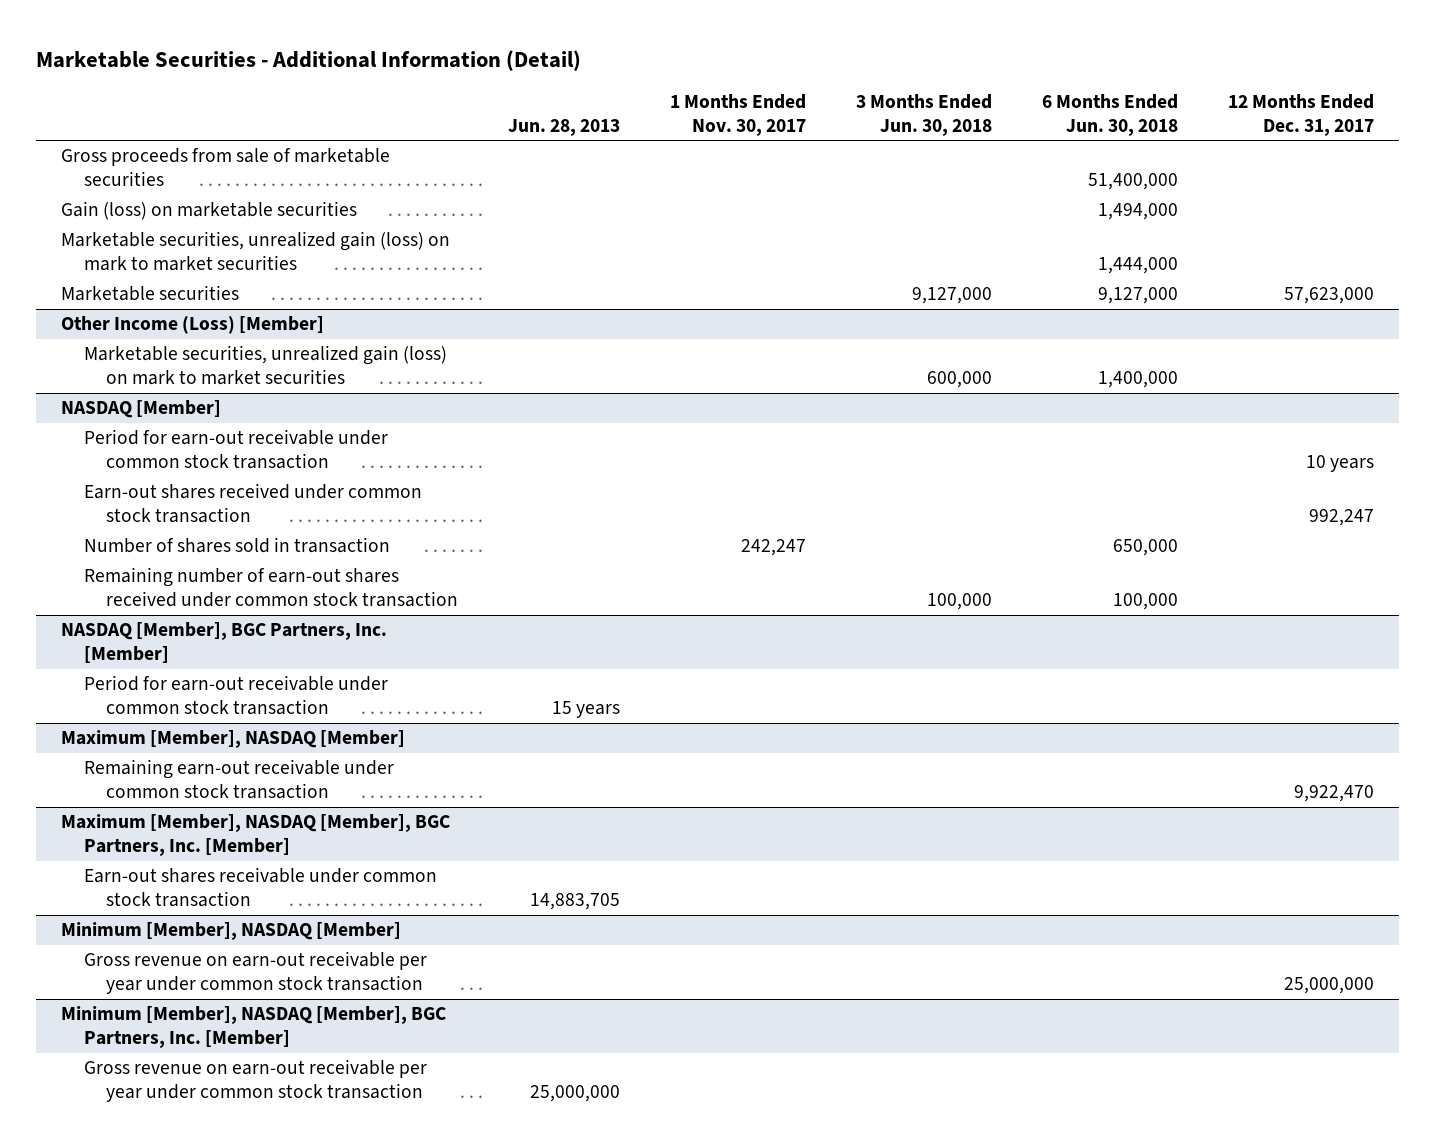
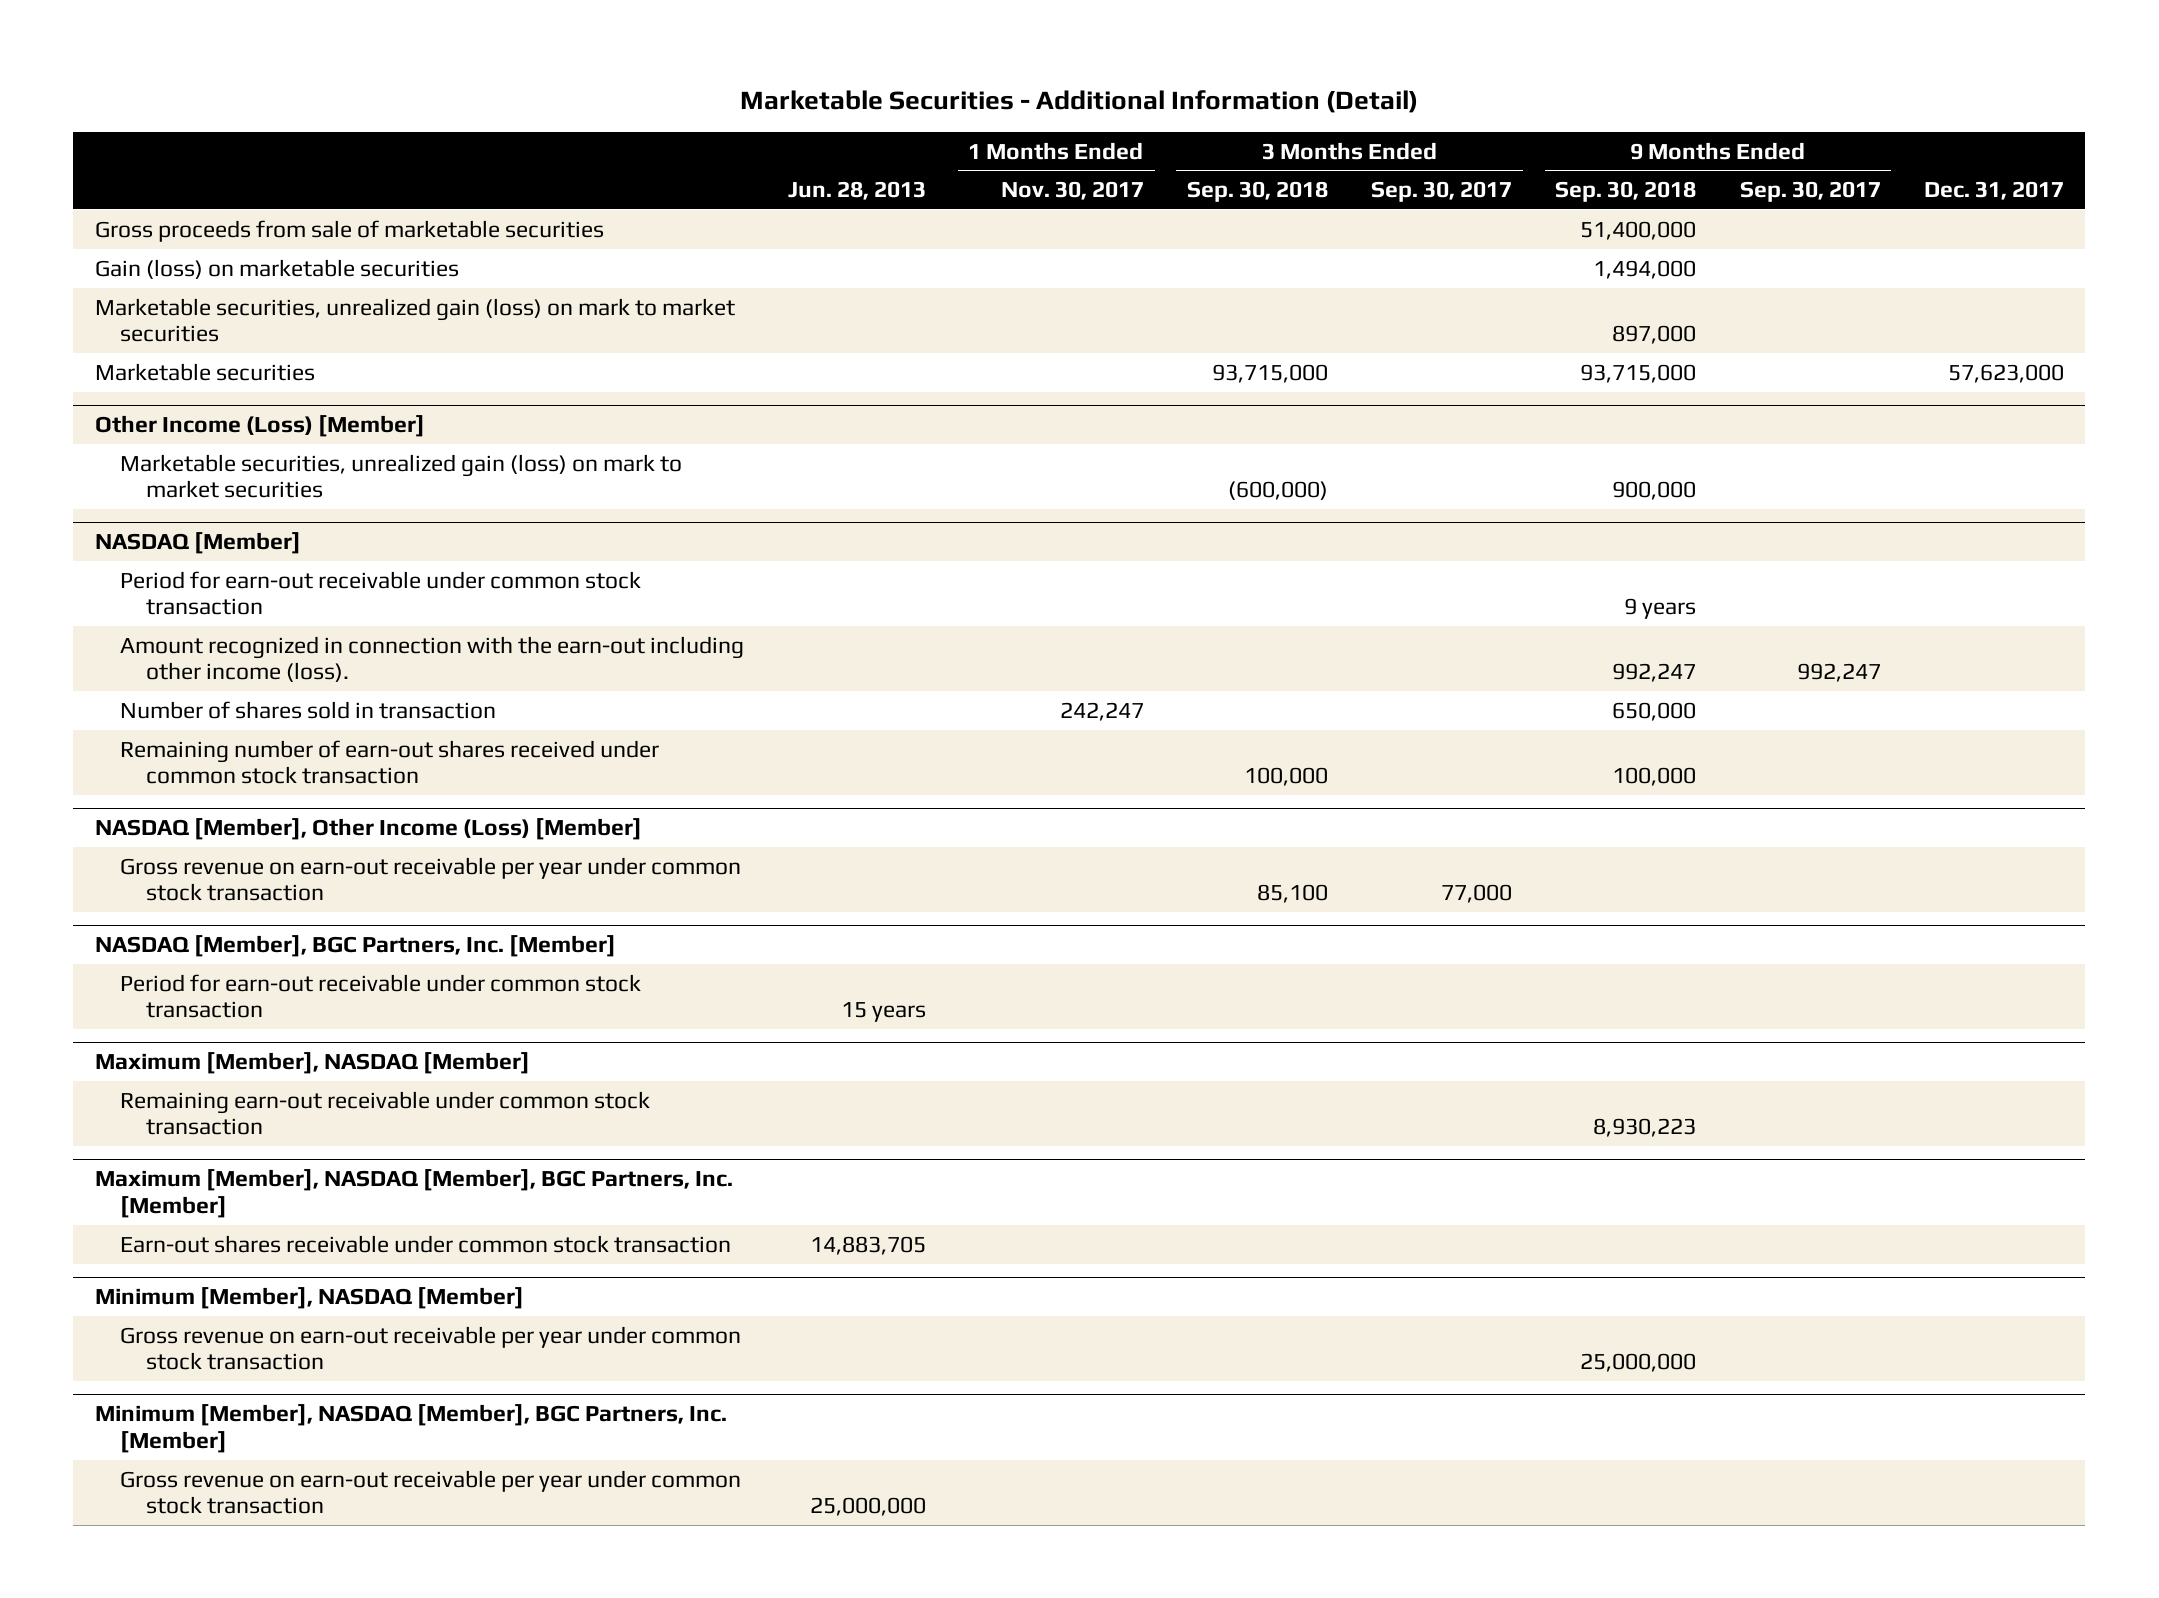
- | Jun. 28, 2013 | 1 Months Ended Nov. 30, 2017 | 3 Months Ended Jun. 30, 2018 | 6 Months Ended Jun. 30, 2018 | 12 Months Ended Dec. 31, 2017
+ | Jun. 28, 2013 | 1 Months Ended Nov. 30, 2017 | 3 Months Ended Sep. 30, 2018 | 3 Months Ended Sep. 30, 2017 | 9 Months Ended Sep. 30, 2018 | 9 Months Ended Sep. 30, 2017 | Dec. 31, 2017
@ NASDAQ [Member]
- Earn-out shares received under common stock transaction | | | | | 992,247
+ Amount recognized in connection with the earn-out including other income (loss). | | | | | 992,247 | 992,247 |
+ NASDAQ [Member], Other Income (Loss) [Member]
+ Gross revenue on earn-out receivable per year under common stock transaction | | | 85,100 | 77,000 | | |

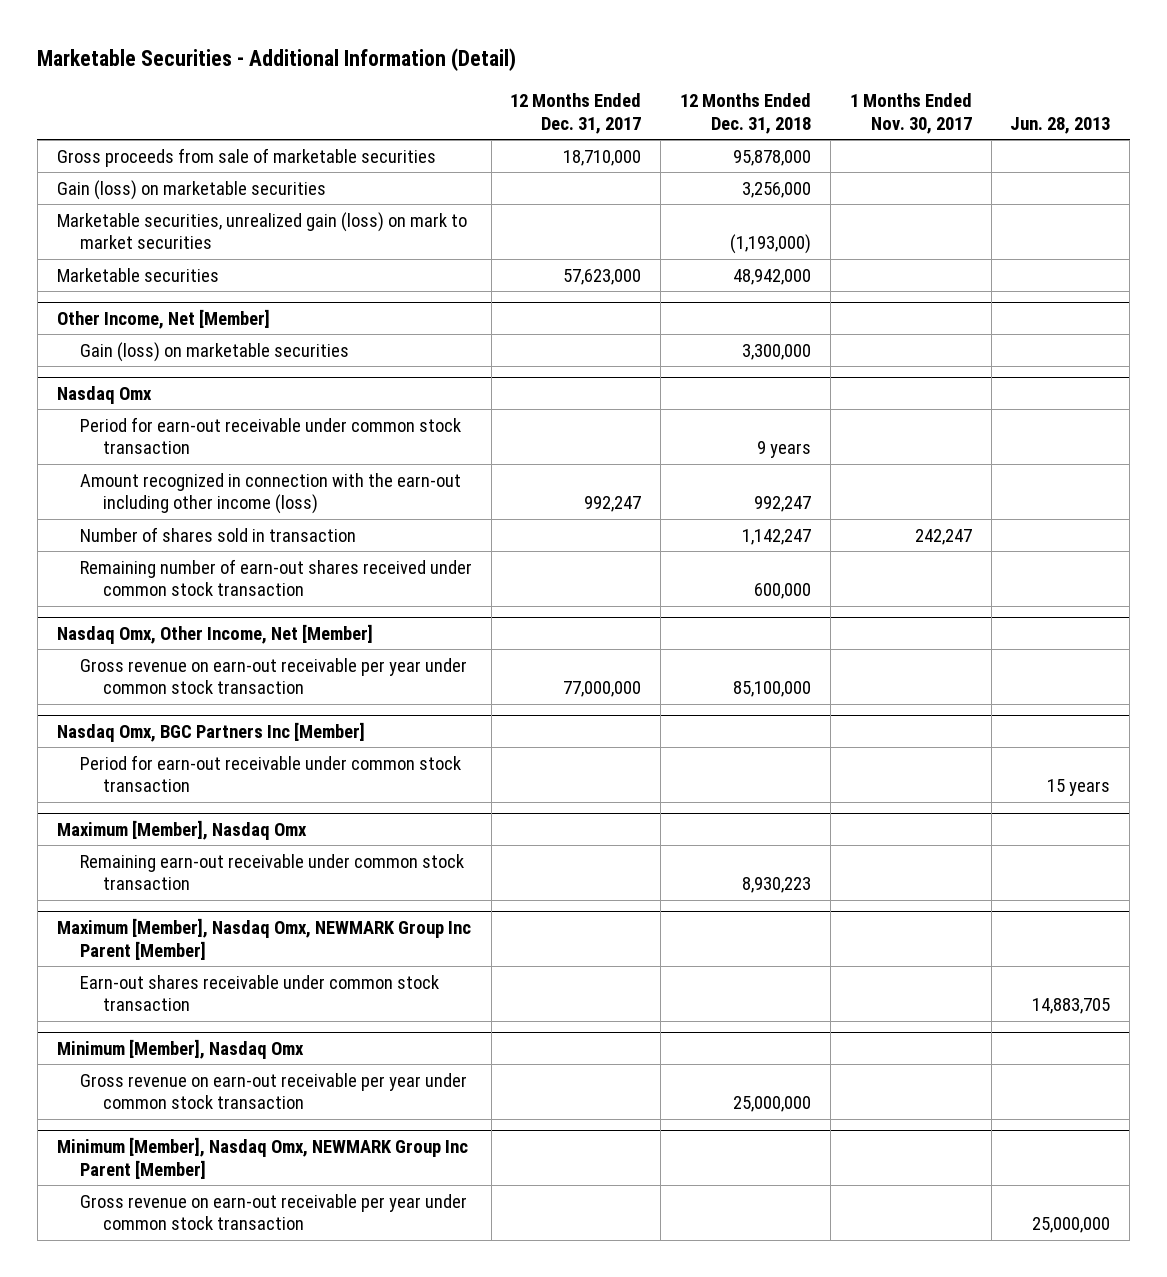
- | Jun. 28, 2013 | 1 Months Ended Nov. 30, 2017 | 3 Months Ended Sep. 30, 2018 | 3 Months Ended Sep. 30, 2017 | 9 Months Ended Sep. 30, 2018 | 9 Months Ended Sep. 30, 2017 | Dec. 31, 2017
+ | 12 Months Ended Dec. 31, 2017 | 12 Months Ended Dec. 31, 2018 | 1 Months Ended Nov. 30, 2017 | Jun. 28, 2013
- Other Income (Loss) [Member]
- Marketable securities, unrealized gain (loss) on mark to market securities | | | (600,000) | | 900,000 | |
- NASDAQ [Member]
+ Other Income, Net [Member]
+ Gain (loss) on marketable securities | | 3,300,000 | |
+ Nasdaq Omx
- Amount recognized in connection with the earn-out including other income (loss). | | | | | 992,247 | 992,247 |
+ Amount recognized in connection with the earn-out including other income (loss) | 992,247 | 992,247 | |
- NASDAQ [Member], Other Income (Loss) [Member]
+ Nasdaq Omx, Other Income, Net [Member]
- NASDAQ [Member], BGC Partners, Inc. [Member]
+ Nasdaq Omx, BGC Partners Inc [Member]
- Maximum [Member], NASDAQ [Member]
+ Maximum [Member], Nasdaq Omx
- Maximum [Member], NASDAQ [Member], BGC Partners, Inc. [Member]
+ Maximum [Member], Nasdaq Omx, NEWMARK Group Inc Parent [Member]
- Minimum [Member], NASDAQ [Member]
+ Minimum [Member], Nasdaq Omx
- Minimum [Member], NASDAQ [Member], BGC Partners, Inc. [Member]
+ Minimum [Member], Nasdaq Omx, NEWMARK Group Inc Parent [Member]

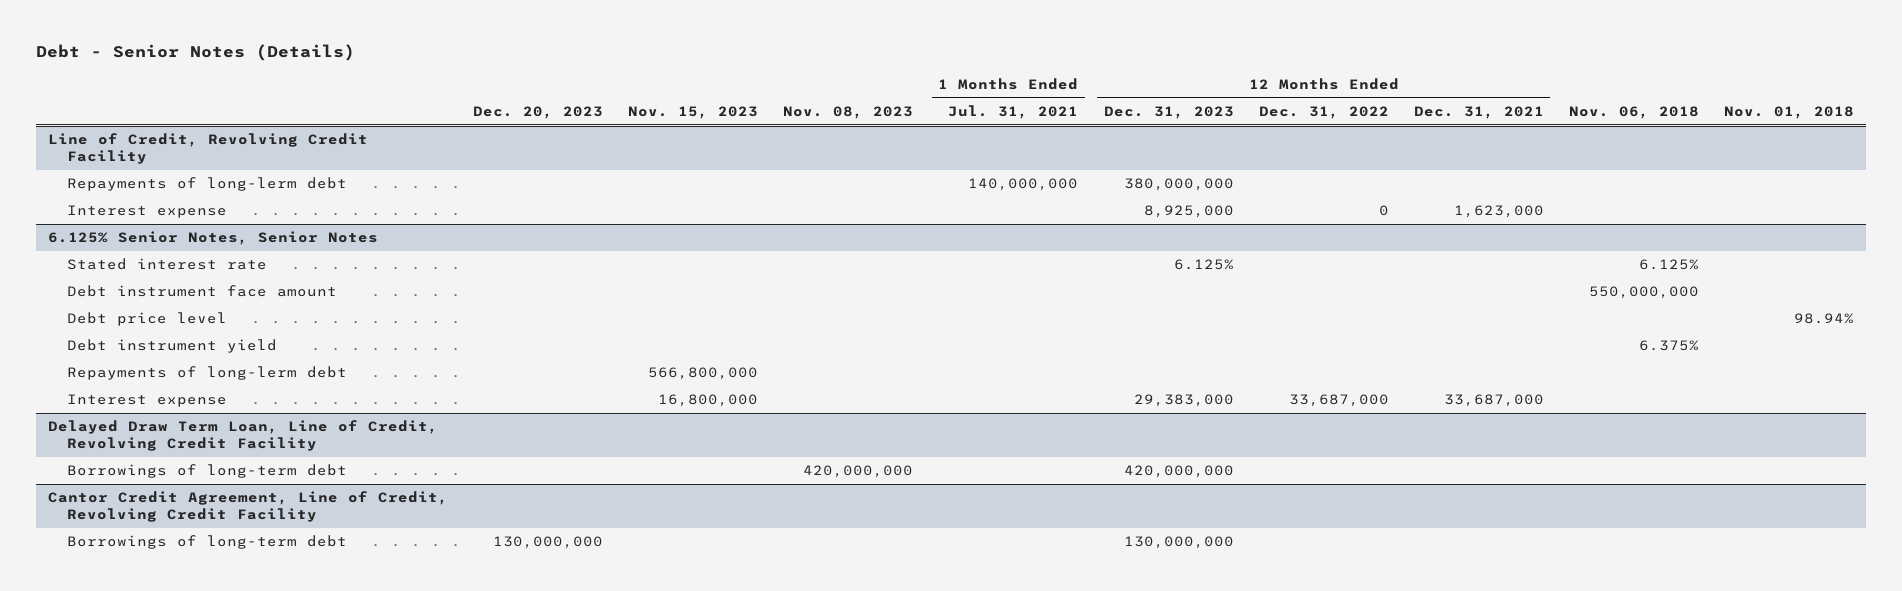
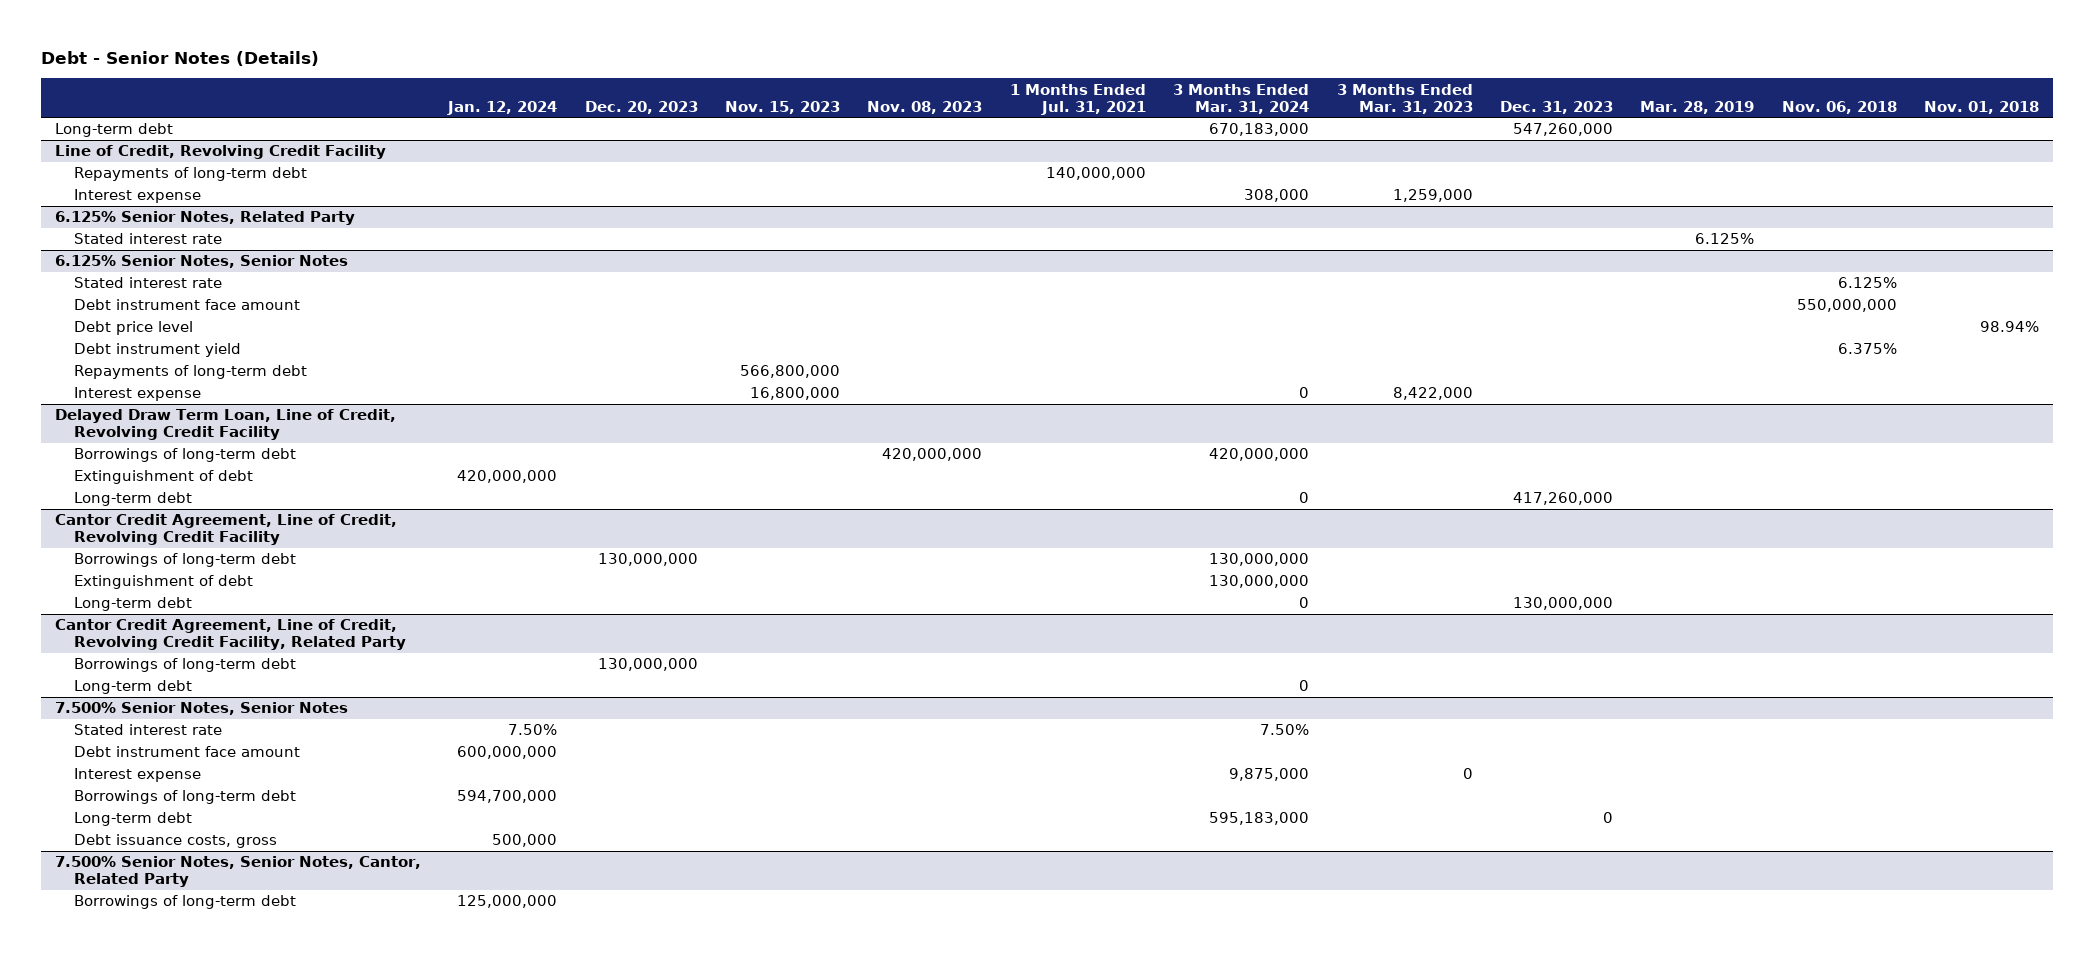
- | Dec. 20, 2023 | Nov. 15, 2023 | Nov. 08, 2023 | 1 Months Ended Jul. 31, 2021 | 12 Months Ended Dec. 31, 2023 | 12 Months Ended Dec. 31, 2022 | 12 Months Ended Dec. 31, 2021 | Nov. 06, 2018 | Nov. 01, 2018
+ | Jan. 12, 2024 | Dec. 20, 2023 | Nov. 15, 2023 | Nov. 08, 2023 | 1 Months Ended Jul. 31, 2021 | 3 Months Ended Mar. 31, 2024 | 3 Months Ended Mar. 31, 2023 | Dec. 31, 2023 | Mar. 28, 2019 | Nov. 06, 2018 | Nov. 01, 2018
+ Long-term debt | | | | | | 670,183,000 | | 547,260,000 | | |
@ Line of Credit, Revolving Credit Facility
- Repayments of long-lerm debt | | | | 140,000,000 | 380,000,000 | | | |
+ Repayments of long-term debt | | | | | 140,000,000 | | | | | |
+ 6.125% Senior Notes, Related Party
+ Stated interest rate | | | | | | | | | 6.125% | |
@ 6.125% Senior Notes, Senior Notes
- Repayments of long-lerm debt | | 566,800,000 | | | | | | |
+ Repayments of long-term debt | | | 566,800,000 | | | | | | | |
@ Delayed Draw Term Loan, Line of Credit, Revolving Credit Facility
+ Extinguishment of debt | 420,000,000 | | | | | | | | | |
+ Long-term debt | | | | | | 0 | | 417,260,000 | | |
@ Cantor Credit Agreement, Line of Credit, Revolving Credit Facility
+ Extinguishment of debt | | | | | | 130,000,000 | | | | |
+ Long-term debt | | | | | | 0 | | 130,000,000 | | |
+ Cantor Credit Agreement, Line of Credit, Revolving Credit Facility, Related Party
+ Borrowings of long-term debt | | 130,000,000 | | | | | | | | |
+ Long-term debt | | | | | | 0 | | | | |
+ 7.500% Senior Notes, Senior Notes
+ Stated interest rate | 7.50% | | | | | 7.50% | | | | |
+ Debt instrument face amount | 600,000,000 | | | | | | | | | |
+ Interest expense | | | | | | 9,875,000 | 0 | | | |
+ Borrowings of long-term debt | 594,700,000 | | | | | | | | | |
+ Long-term debt | | | | | | 595,183,000 | | 0 | | |
+ Debt issuance costs, gross | 500,000 | | | | | | | | | |
+ 7.500% Senior Notes, Senior Notes, Cantor, Related Party
+ Borrowings of long-term debt | 125,000,000 | | | | | | | | | |

